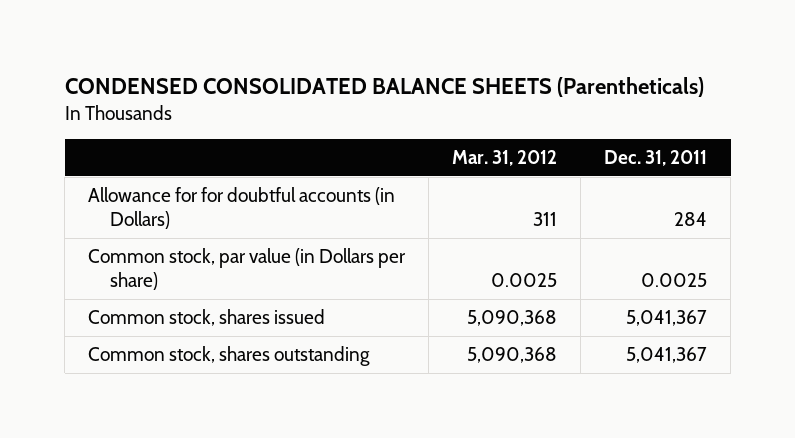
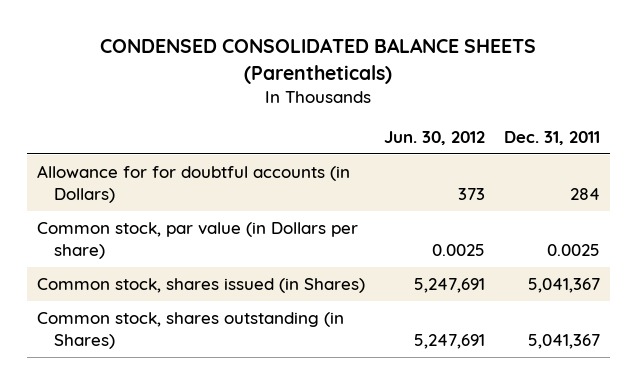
- | Mar. 31, 2012 | Dec. 31, 2011
+ | Jun. 30, 2012 | Dec. 31, 2011
- Common stock, shares issued | 5,090,368 | 5,041,367
- Common stock, shares outstanding | 5,090,368 | 5,041,367
+ Common stock, shares issued (in Shares) | 5,247,691 | 5,041,367
+ Common stock, shares outstanding (in Shares) | 5,247,691 | 5,041,367

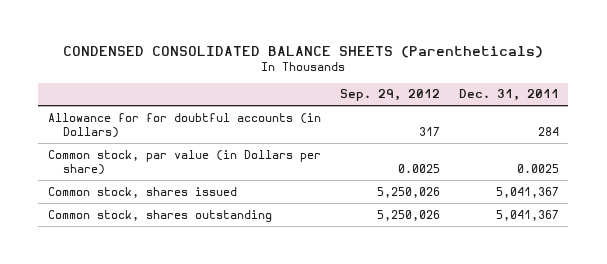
- | Jun. 30, 2012 | Dec. 31, 2011
+ | Sep. 29, 2012 | Dec. 31, 2011
- Common stock, shares issued (in Shares) | 5,247,691 | 5,041,367
- Common stock, shares outstanding (in Shares) | 5,247,691 | 5,041,367
+ Common stock, shares issued | 5,250,026 | 5,041,367
+ Common stock, shares outstanding | 5,250,026 | 5,041,367

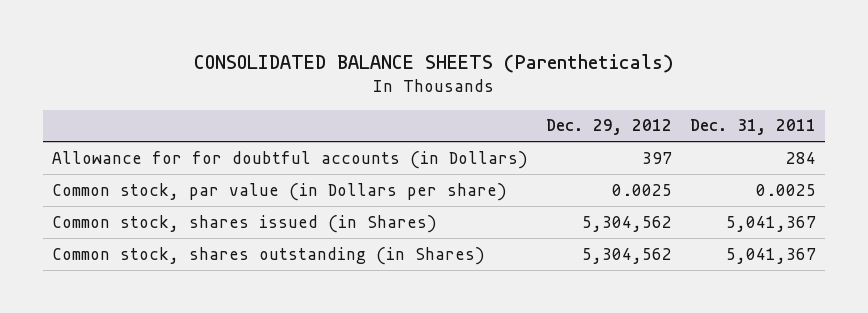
- CONDENSED CONSOLIDATED BALANCE SHEETS (Parentheticals)
+ CONSOLIDATED BALANCE SHEETS (Parentheticals)
- | Sep. 29, 2012 | Dec. 31, 2011
+ | Dec. 29, 2012 | Dec. 31, 2011
- Common stock, shares issued | 5,250,026 | 5,041,367
- Common stock, shares outstanding | 5,250,026 | 5,041,367
+ Common stock, shares issued (in Shares) | 5,304,562 | 5,041,367
+ Common stock, shares outstanding (in Shares) | 5,304,562 | 5,041,367

